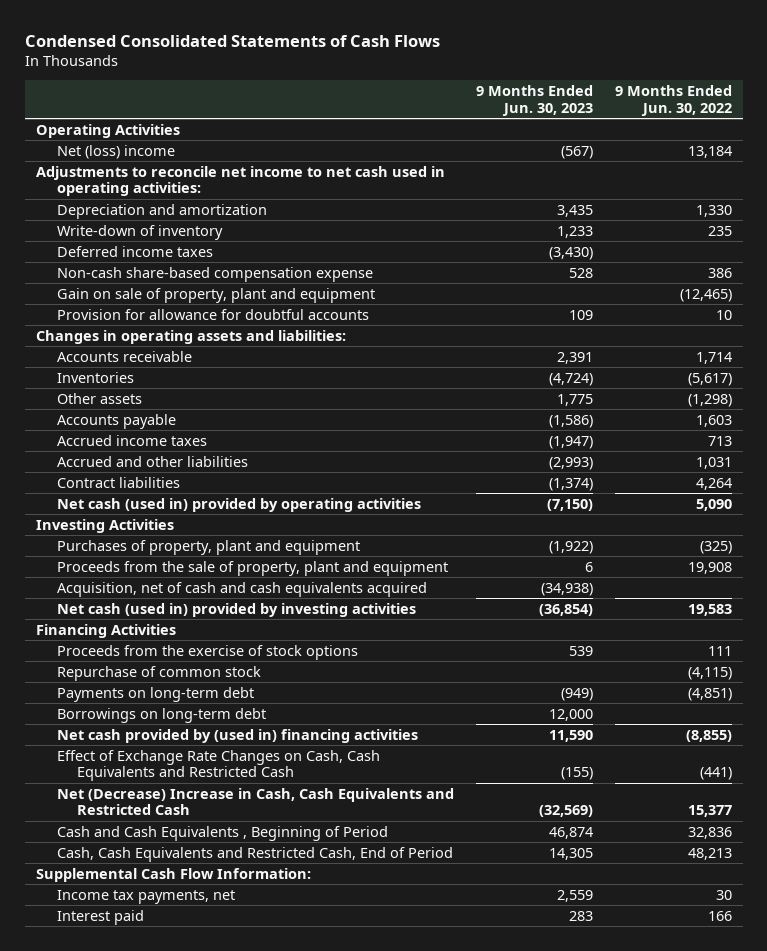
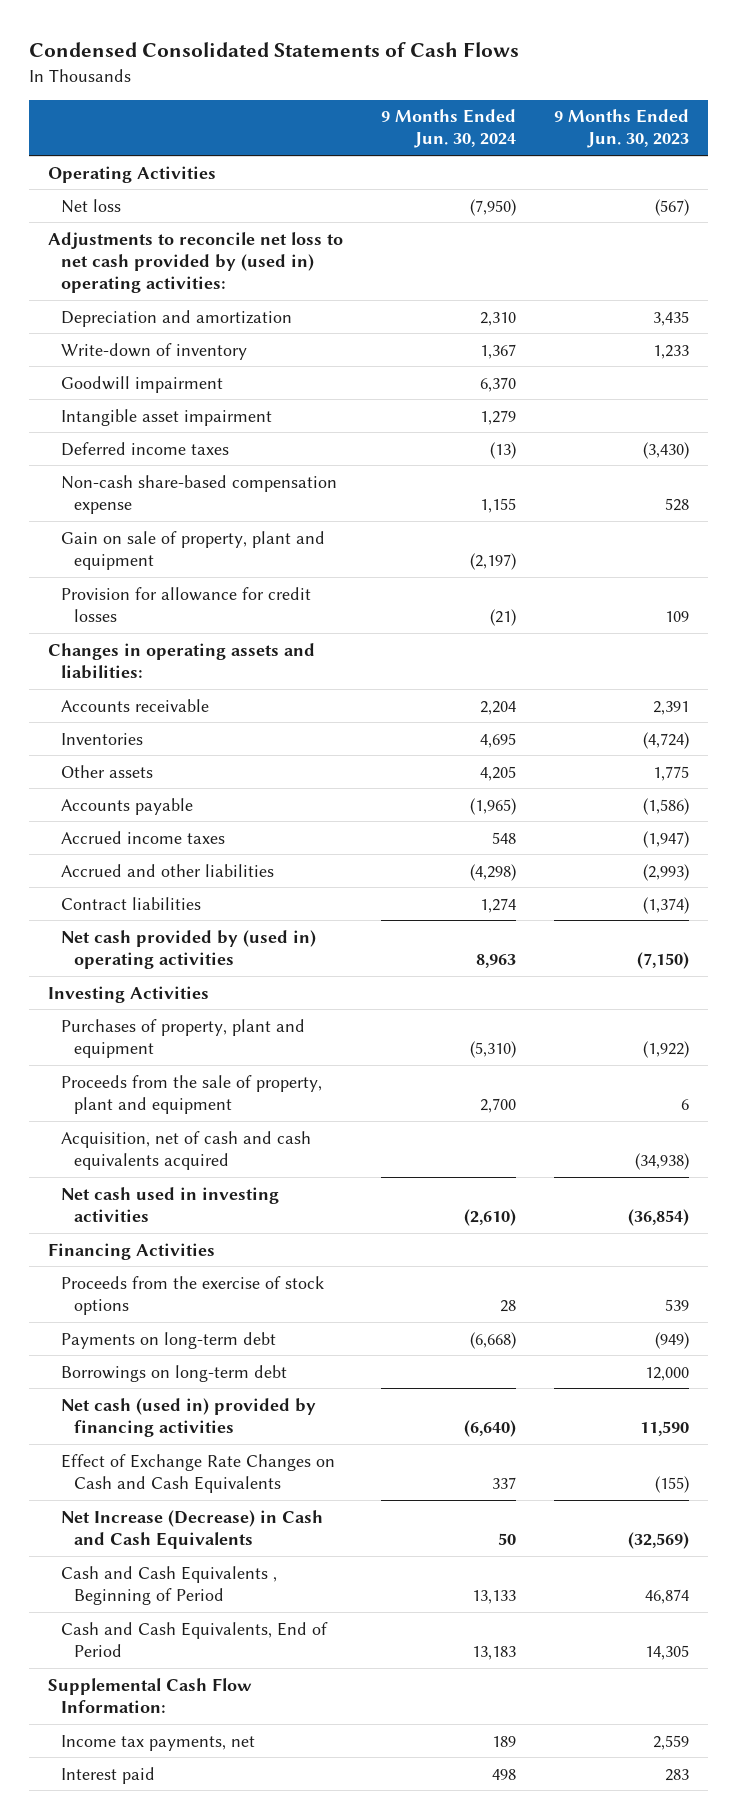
- | 9 Months Ended Jun. 30, 2023 | 9 Months Ended Jun. 30, 2022
+ | 9 Months Ended Jun. 30, 2024 | 9 Months Ended Jun. 30, 2023
- Net (loss) income | (567) | 13,184
- Adjustments to reconcile net income to net cash used in operating activities:
+ Net loss | (7,950) | (567)
+ Adjustments to reconcile net loss to net cash provided by (used in) operating activities:
+ Goodwill impairment | 6,370 |
+ Intangible asset impairment | 1,279 |
- Provision for allowance for doubtful accounts | 109 | 10
+ Provision for allowance for credit losses | (21) | 109
- Net cash (used in) provided by operating activities | (7,150) | 5,090
+ Net cash provided by (used in) operating activities | 8,963 | (7,150)
- Net cash (used in) provided by investing activities | (36,854) | 19,583
+ Net cash used in investing activities | (2,610) | (36,854)
- Repurchase of common stock | | (4,115)
- Net cash provided by (used in) financing activities | 11,590 | (8,855)
- Effect of Exchange Rate Changes on Cash, Cash Equivalents and Restricted Cash | (155) | (441)
- Net (Decrease) Increase in Cash, Cash Equivalents and Restricted Cash | (32,569) | 15,377
+ Net cash (used in) provided by financing activities | (6,640) | 11,590
+ Effect of Exchange Rate Changes on Cash and Cash Equivalents | 337 | (155)
+ Net Increase (Decrease) in Cash and Cash Equivalents | 50 | (32,569)
- Cash, Cash Equivalents and Restricted Cash, End of Period | 14,305 | 48,213
+ Cash and Cash Equivalents, End of Period | 13,183 | 14,305

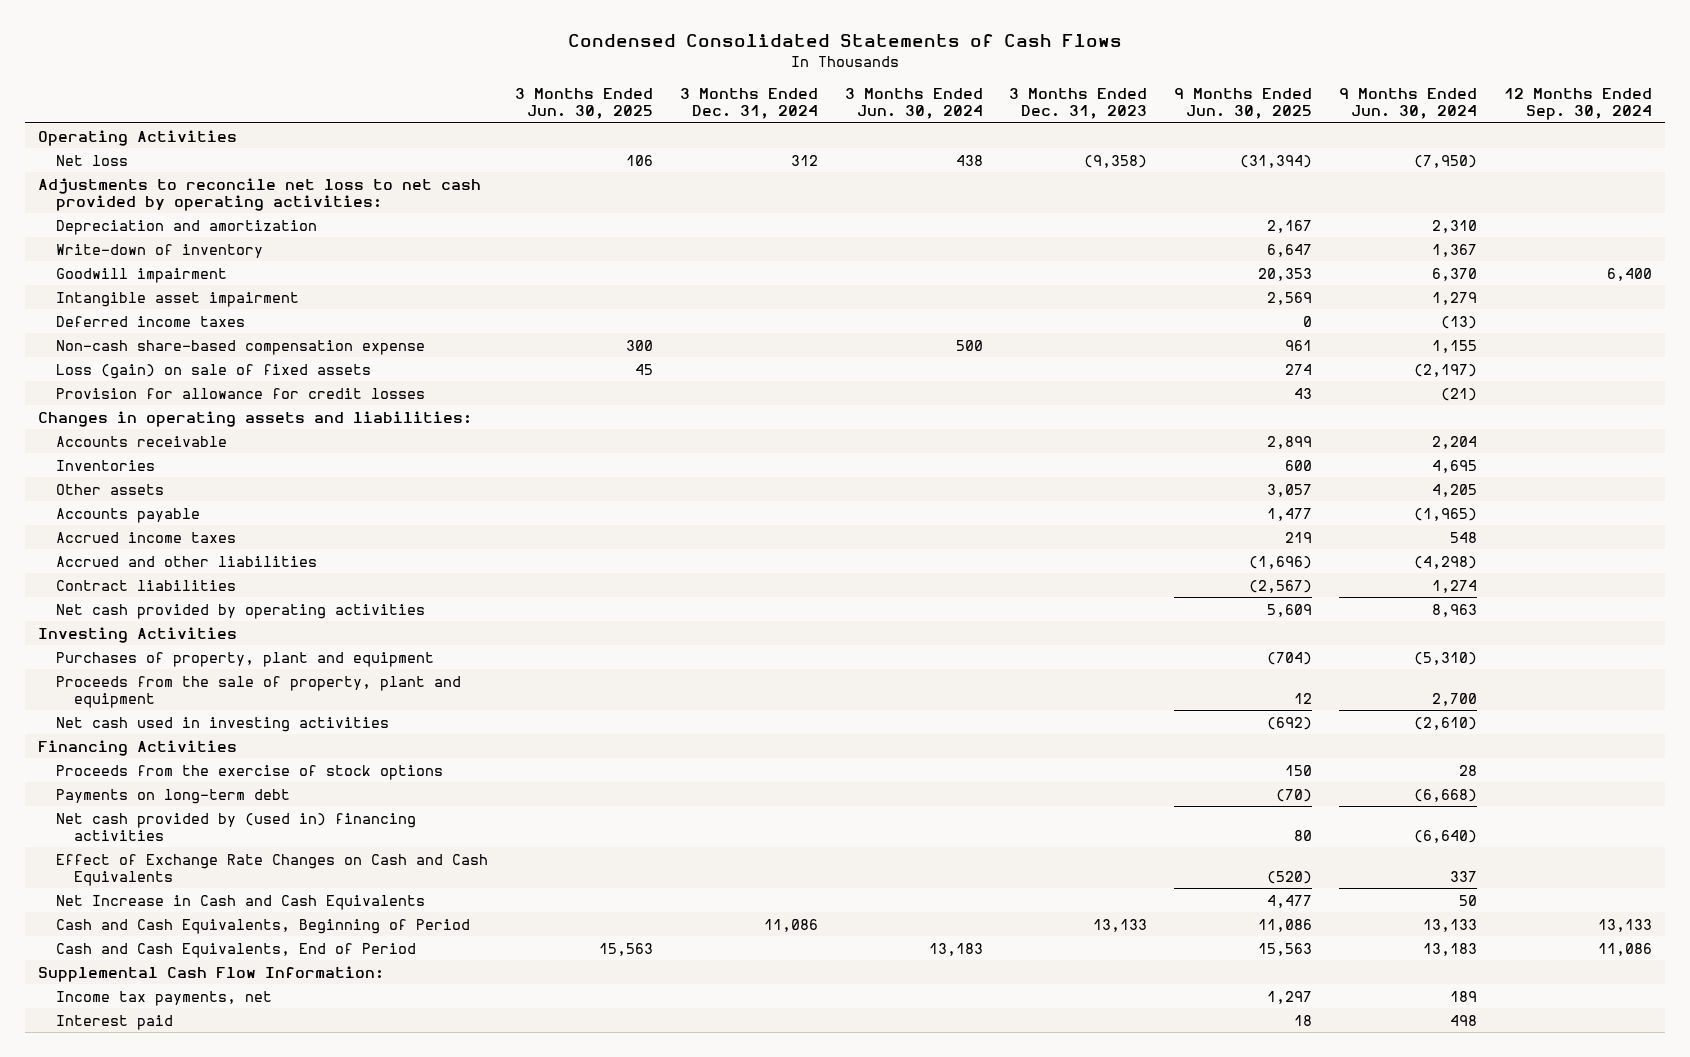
- | 9 Months Ended Jun. 30, 2024 | 9 Months Ended Jun. 30, 2023
+ | 3 Months Ended Jun. 30, 2025 | 3 Months Ended Dec. 31, 2024 | 3 Months Ended Jun. 30, 2024 | 3 Months Ended Dec. 31, 2023 | 9 Months Ended Jun. 30, 2025 | 9 Months Ended Jun. 30, 2024 | 12 Months Ended Sep. 30, 2024
- Adjustments to reconcile net loss to net cash provided by (used in) operating activities:
+ Adjustments to reconcile net loss to net cash provided by operating activities:
- Gain on sale of property, plant and equipment | (2,197) |
+ Loss (gain) on sale of fixed assets | 45 | | | | 274 | (2,197) |
- Net cash provided by (used in) operating activities | 8,963 | (7,150)
+ Net cash provided by operating activities | | | | | 5,609 | 8,963 |
- Acquisition, net of cash and cash equivalents acquired | | (34,938)
- Borrowings on long-term debt | | 12,000
- Net cash (used in) provided by financing activities | (6,640) | 11,590
+ Net cash provided by (used in) financing activities | | | | | 80 | (6,640) |
- Net Increase (Decrease) in Cash and Cash Equivalents | 50 | (32,569)
- Cash and Cash Equivalents , Beginning of Period | 13,133 | 46,874
+ Net Increase in Cash and Cash Equivalents | | | | | 4,477 | 50 |
+ Cash and Cash Equivalents, Beginning of Period | | 11,086 | | 13,133 | 11,086 | 13,133 | 13,133

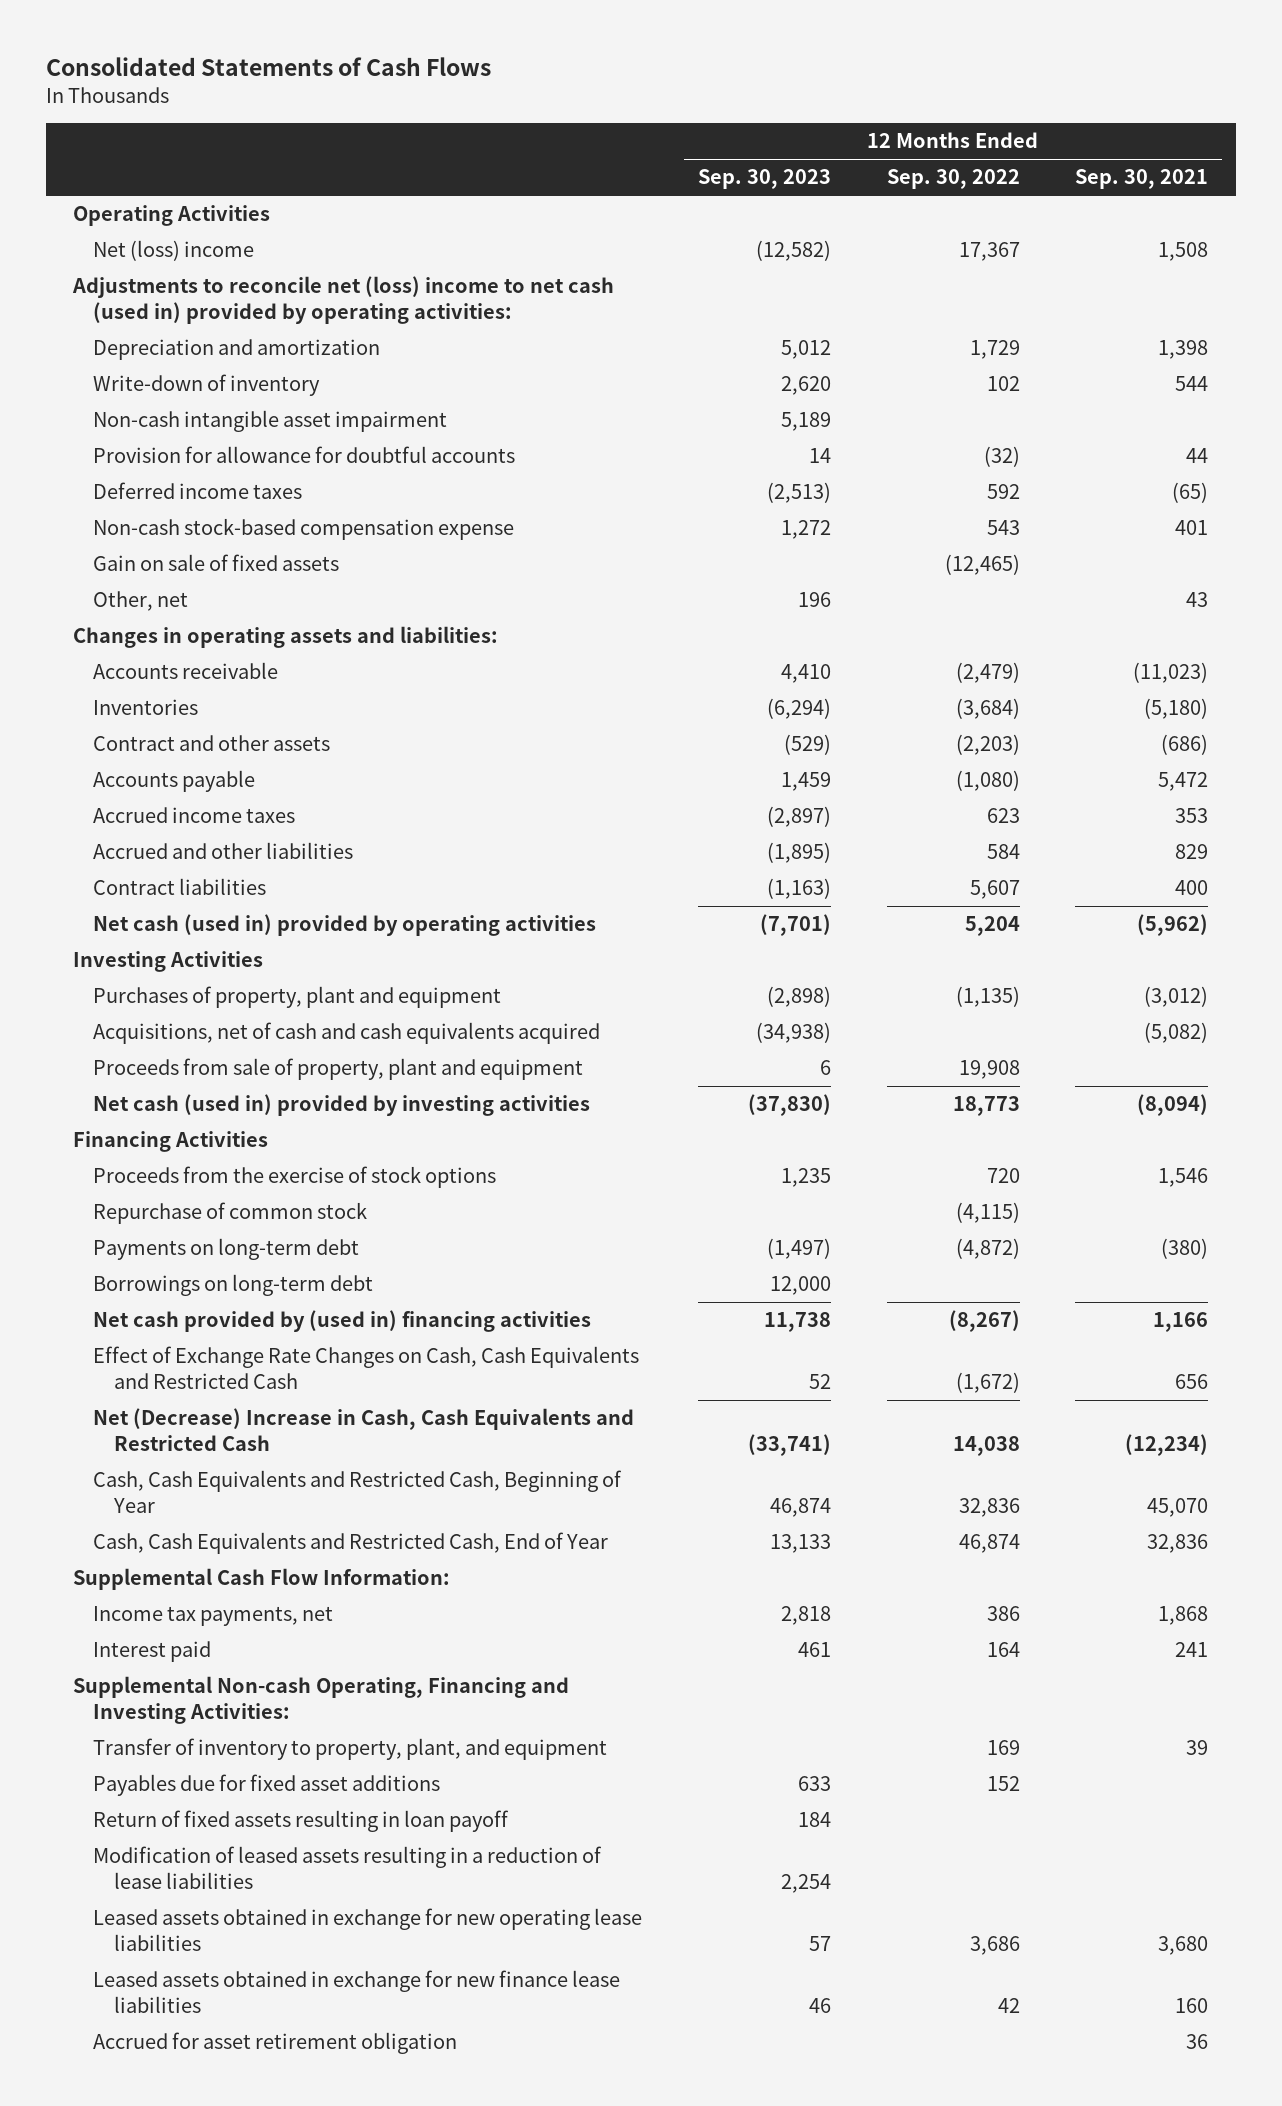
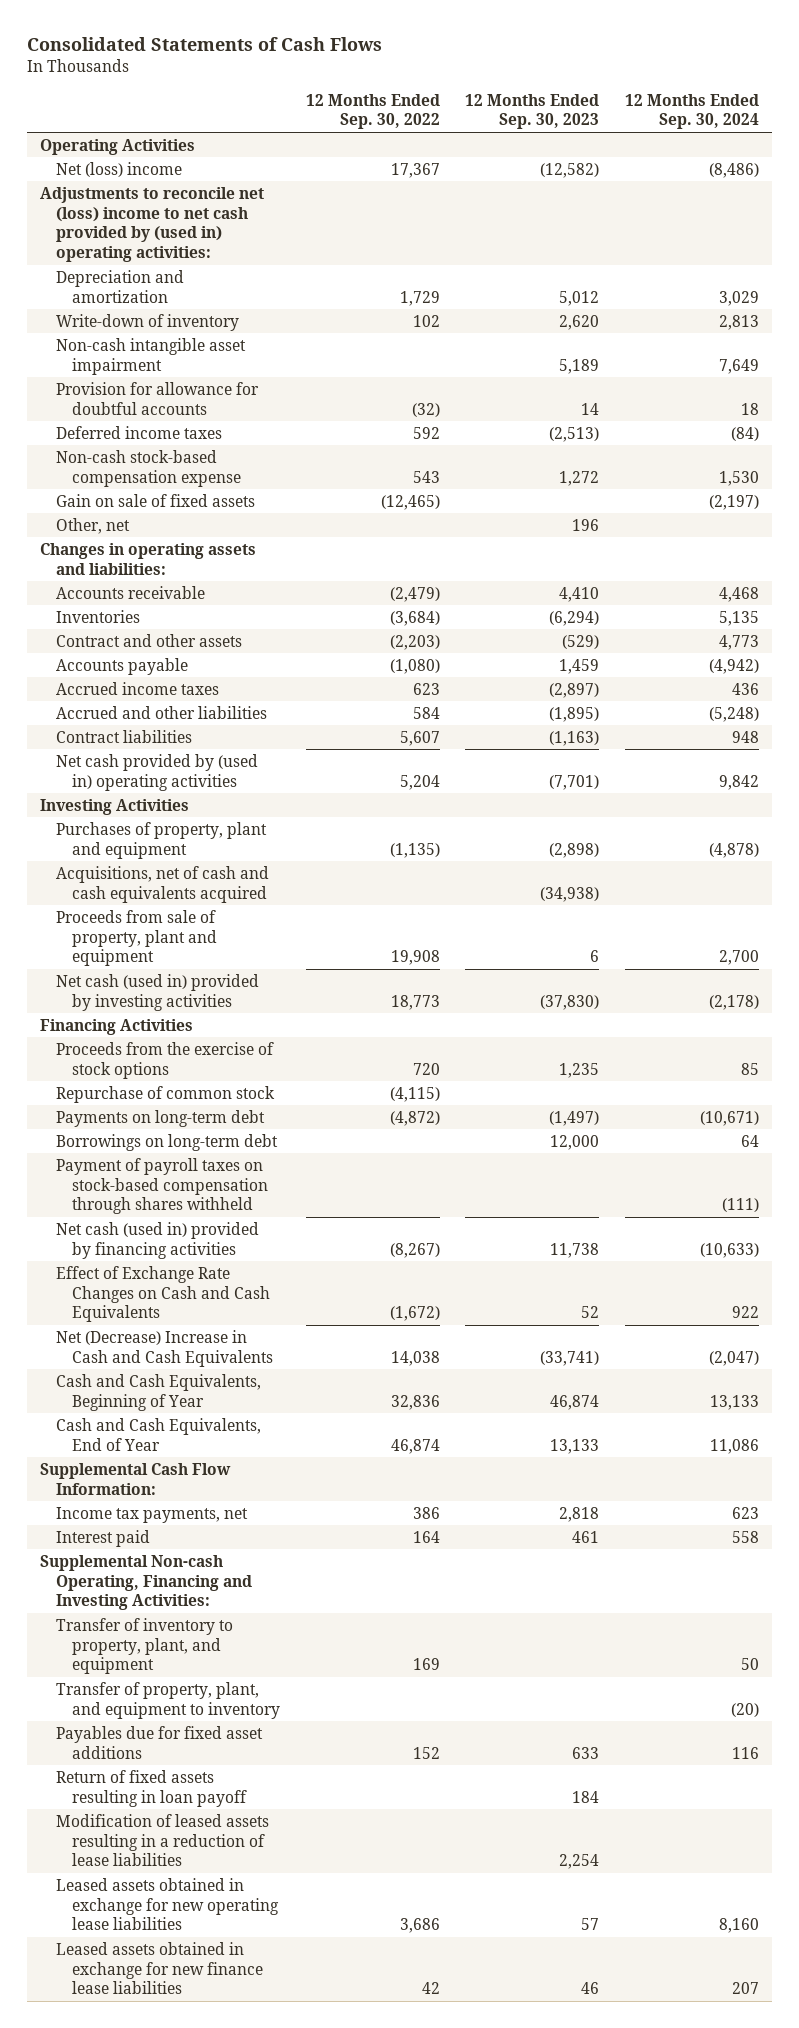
- | 12 Months Ended Sep. 30, 2023 | 12 Months Ended Sep. 30, 2022 | 12 Months Ended Sep. 30, 2021
+ | 12 Months Ended Sep. 30, 2022 | 12 Months Ended Sep. 30, 2023 | 12 Months Ended Sep. 30, 2024
- Adjustments to reconcile net (loss) income to net cash (used in) provided by operating activities:
+ Adjustments to reconcile net (loss) income to net cash provided by (used in) operating activities:
- Net cash (used in) provided by operating activities | (7,701) | 5,204 | (5,962)
+ Net cash provided by (used in) operating activities | 5,204 | (7,701) | 9,842
- Net cash provided by (used in) financing activities | 11,738 | (8,267) | 1,166
- Effect of Exchange Rate Changes on Cash, Cash Equivalents and Restricted Cash | 52 | (1,672) | 656
- Net (Decrease) Increase in Cash, Cash Equivalents and Restricted Cash | (33,741) | 14,038 | (12,234)
- Cash, Cash Equivalents and Restricted Cash, Beginning of Year | 46,874 | 32,836 | 45,070
- Cash, Cash Equivalents and Restricted Cash, End of Year | 13,133 | 46,874 | 32,836
+ Payment of payroll taxes on stock-based compensation through shares withheld | | | (111)
+ Net cash (used in) provided by financing activities | (8,267) | 11,738 | (10,633)
+ Effect of Exchange Rate Changes on Cash and Cash Equivalents | (1,672) | 52 | 922
+ Net (Decrease) Increase in Cash and Cash Equivalents | 14,038 | (33,741) | (2,047)
+ Cash and Cash Equivalents, Beginning of Year | 32,836 | 46,874 | 13,133
+ Cash and Cash Equivalents, End of Year | 46,874 | 13,133 | 11,086
+ Transfer of property, plant, and equipment to inventory | | | (20)
- Accrued for asset retirement obligation | | | 36

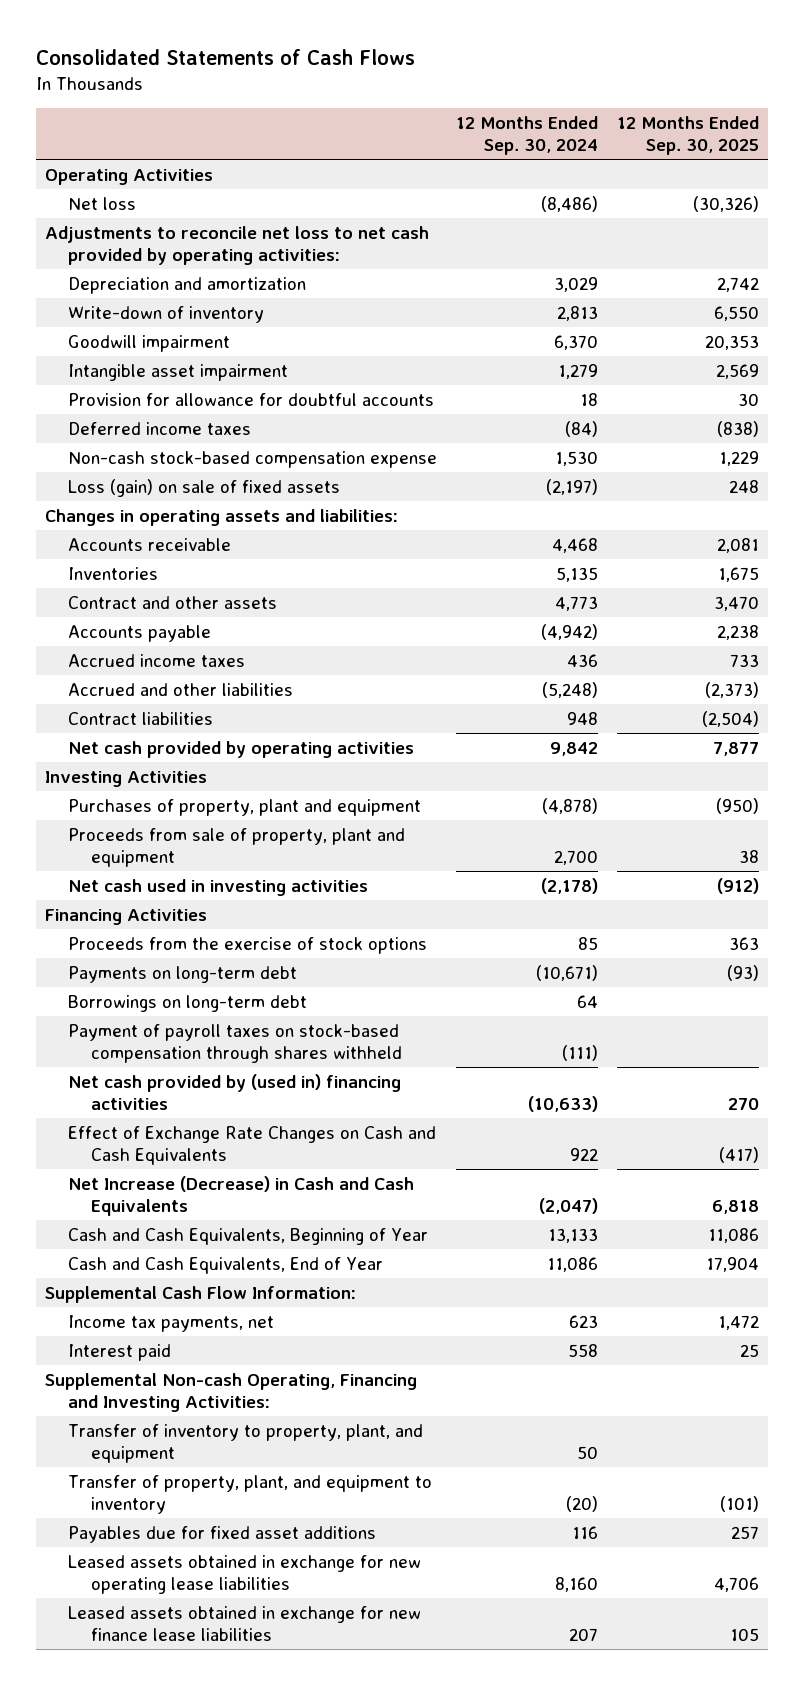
- | 12 Months Ended Sep. 30, 2022 | 12 Months Ended Sep. 30, 2023 | 12 Months Ended Sep. 30, 2024
+ | 12 Months Ended Sep. 30, 2024 | 12 Months Ended Sep. 30, 2025
- Net (loss) income | 17,367 | (12,582) | (8,486)
- Adjustments to reconcile net (loss) income to net cash provided by (used in) operating activities:
+ Net loss | (8,486) | (30,326)
+ Adjustments to reconcile net loss to net cash provided by operating activities:
- Non-cash intangible asset impairment | | 5,189 | 7,649
+ Goodwill impairment | 6,370 | 20,353
+ Intangible asset impairment | 1,279 | 2,569
- Gain on sale of fixed assets | (12,465) | | (2,197)
- Other, net | | 196 |
+ Loss (gain) on sale of fixed assets | (2,197) | 248
- Net cash provided by (used in) operating activities | 5,204 | (7,701) | 9,842
+ Net cash provided by operating activities | 9,842 | 7,877
- Acquisitions, net of cash and cash equivalents acquired | | (34,938) |
- Net cash (used in) provided by investing activities | 18,773 | (37,830) | (2,178)
+ Net cash used in investing activities | (2,178) | (912)
- Repurchase of common stock | (4,115) | |
- Net cash (used in) provided by financing activities | (8,267) | 11,738 | (10,633)
+ Net cash provided by (used in) financing activities | (10,633) | 270
- Net (Decrease) Increase in Cash and Cash Equivalents | 14,038 | (33,741) | (2,047)
+ Net Increase (Decrease) in Cash and Cash Equivalents | (2,047) | 6,818
- Return of fixed assets resulting in loan payoff | | 184 |
- Modification of leased assets resulting in a reduction of lease liabilities | | 2,254 |

